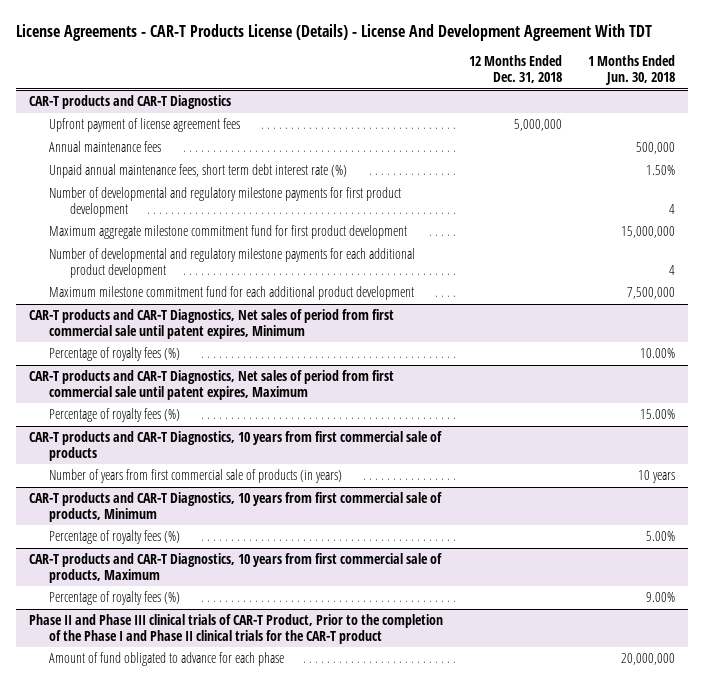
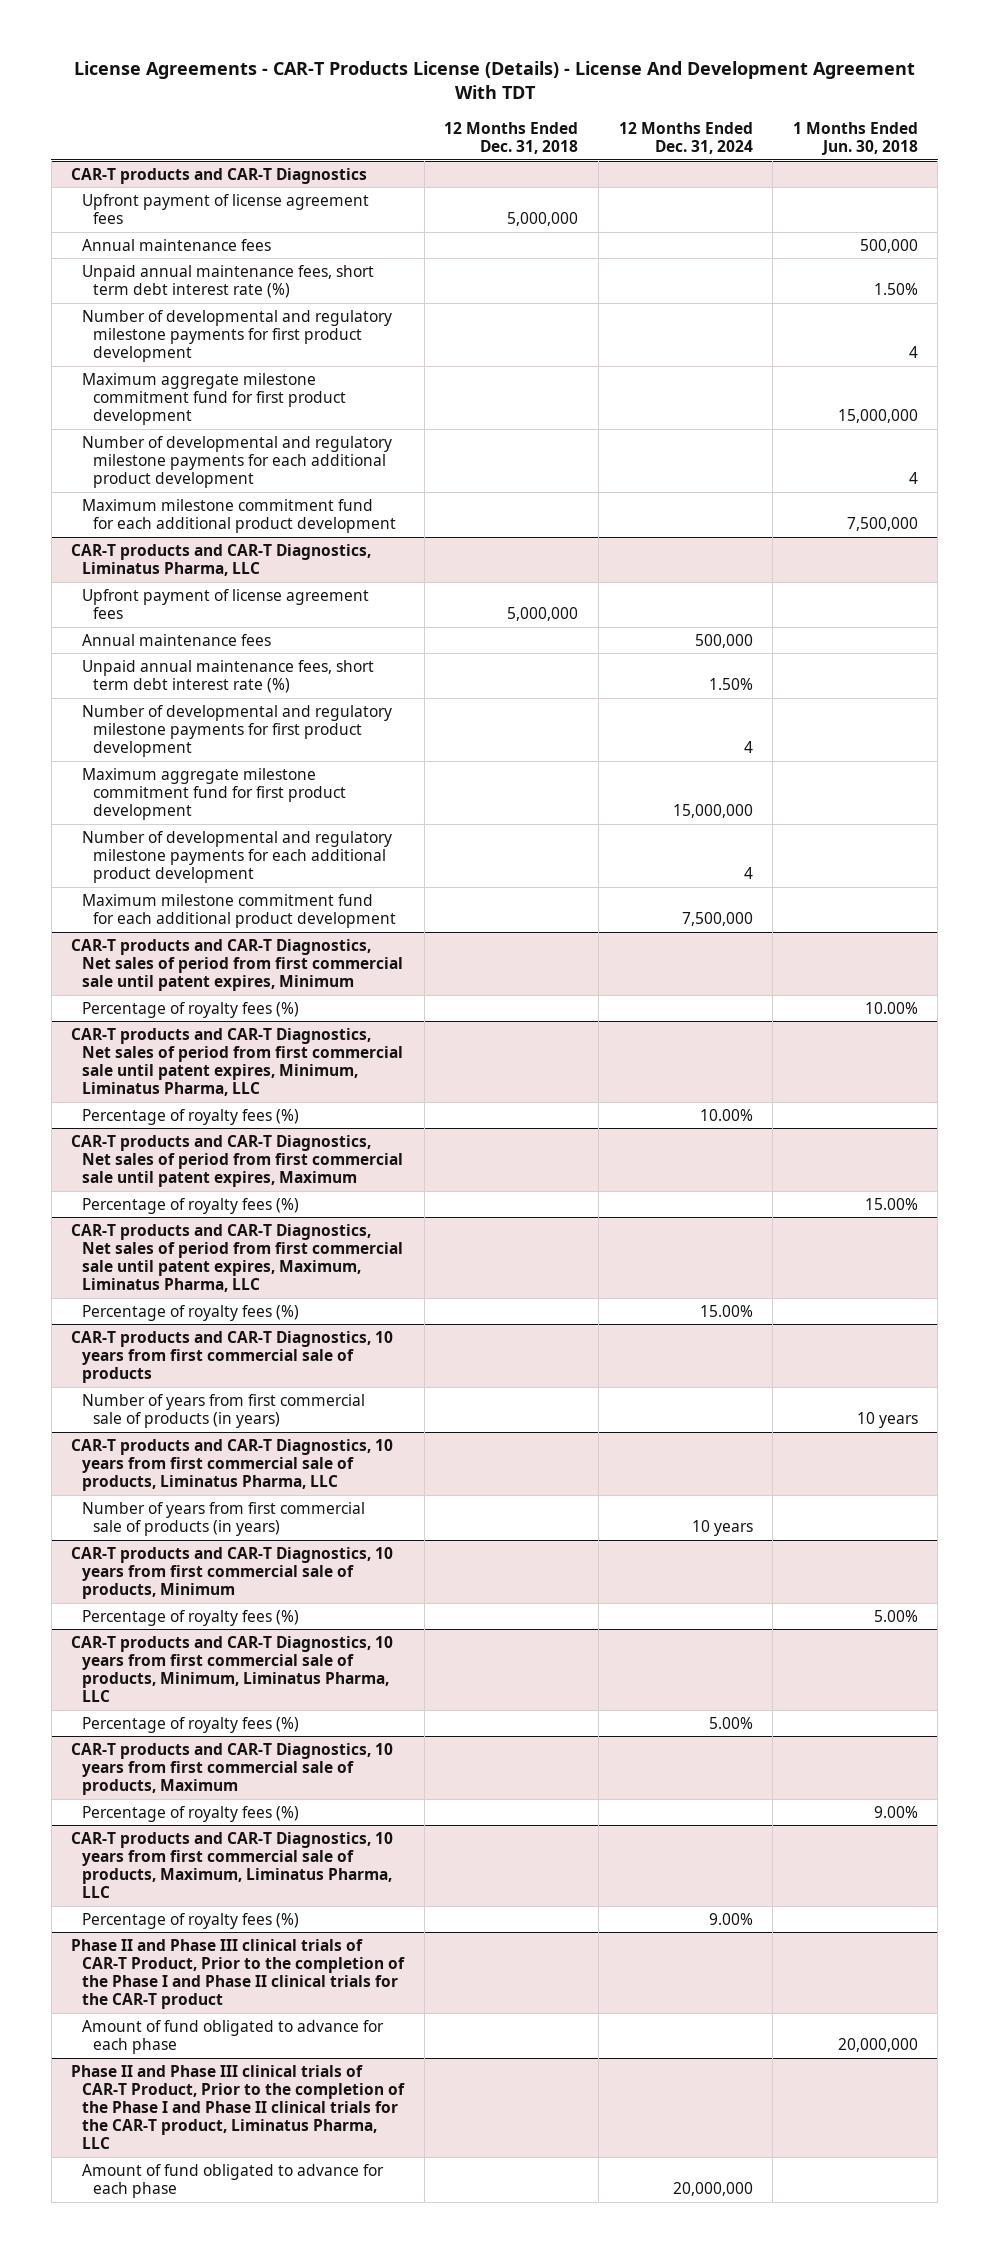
- | 12 Months Ended Dec. 31, 2018 | 1 Months Ended Jun. 30, 2018
+ | 12 Months Ended Dec. 31, 2018 | 12 Months Ended Dec. 31, 2024 | 1 Months Ended Jun. 30, 2018
+ CAR-T products and CAR-T Diagnostics, Liminatus Pharma, LLC
+ Upfront payment of license agreement fees | 5,000,000 | |
+ Annual maintenance fees | | 500,000 |
+ Unpaid annual maintenance fees, short term debt interest rate (%) | | 1.50% |
+ Number of developmental and regulatory milestone payments for first product development | | 4 |
+ Maximum aggregate milestone commitment fund for first product development | | 15,000,000 |
+ Number of developmental and regulatory milestone payments for each additional product development | | 4 |
+ Maximum milestone commitment fund for each additional product development | | 7,500,000 |
+ CAR-T products and CAR-T Diagnostics, Net sales of period from first commercial sale until patent expires, Minimum, Liminatus Pharma, LLC
+ Percentage of royalty fees (%) | | 10.00% |
+ CAR-T products and CAR-T Diagnostics, Net sales of period from first commercial sale until patent expires, Maximum, Liminatus Pharma, LLC
+ Percentage of royalty fees (%) | | 15.00% |
+ CAR-T products and CAR-T Diagnostics, 10 years from first commercial sale of products, Liminatus Pharma, LLC
+ Number of years from first commercial sale of products (in years) | | 10 years |
+ CAR-T products and CAR-T Diagnostics, 10 years from first commercial sale of products, Minimum, Liminatus Pharma, LLC
+ Percentage of royalty fees (%) | | 5.00% |
+ CAR-T products and CAR-T Diagnostics, 10 years from first commercial sale of products, Maximum, Liminatus Pharma, LLC
+ Percentage of royalty fees (%) | | 9.00% |
+ Phase II and Phase III clinical trials of CAR-T Product, Prior to the completion of the Phase I and Phase II clinical trials for the CAR-T product, Liminatus Pharma, LLC
+ Amount of fund obligated to advance for each phase | | 20,000,000 |

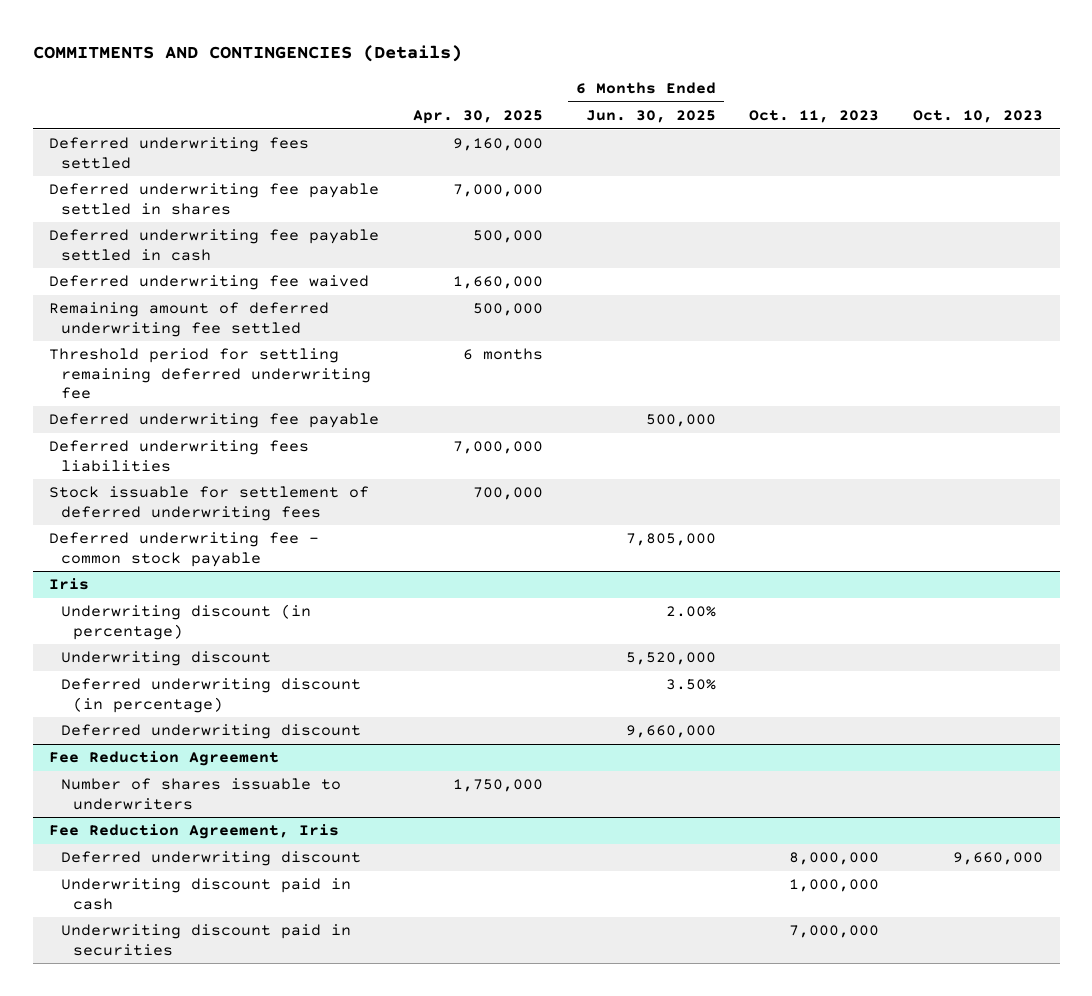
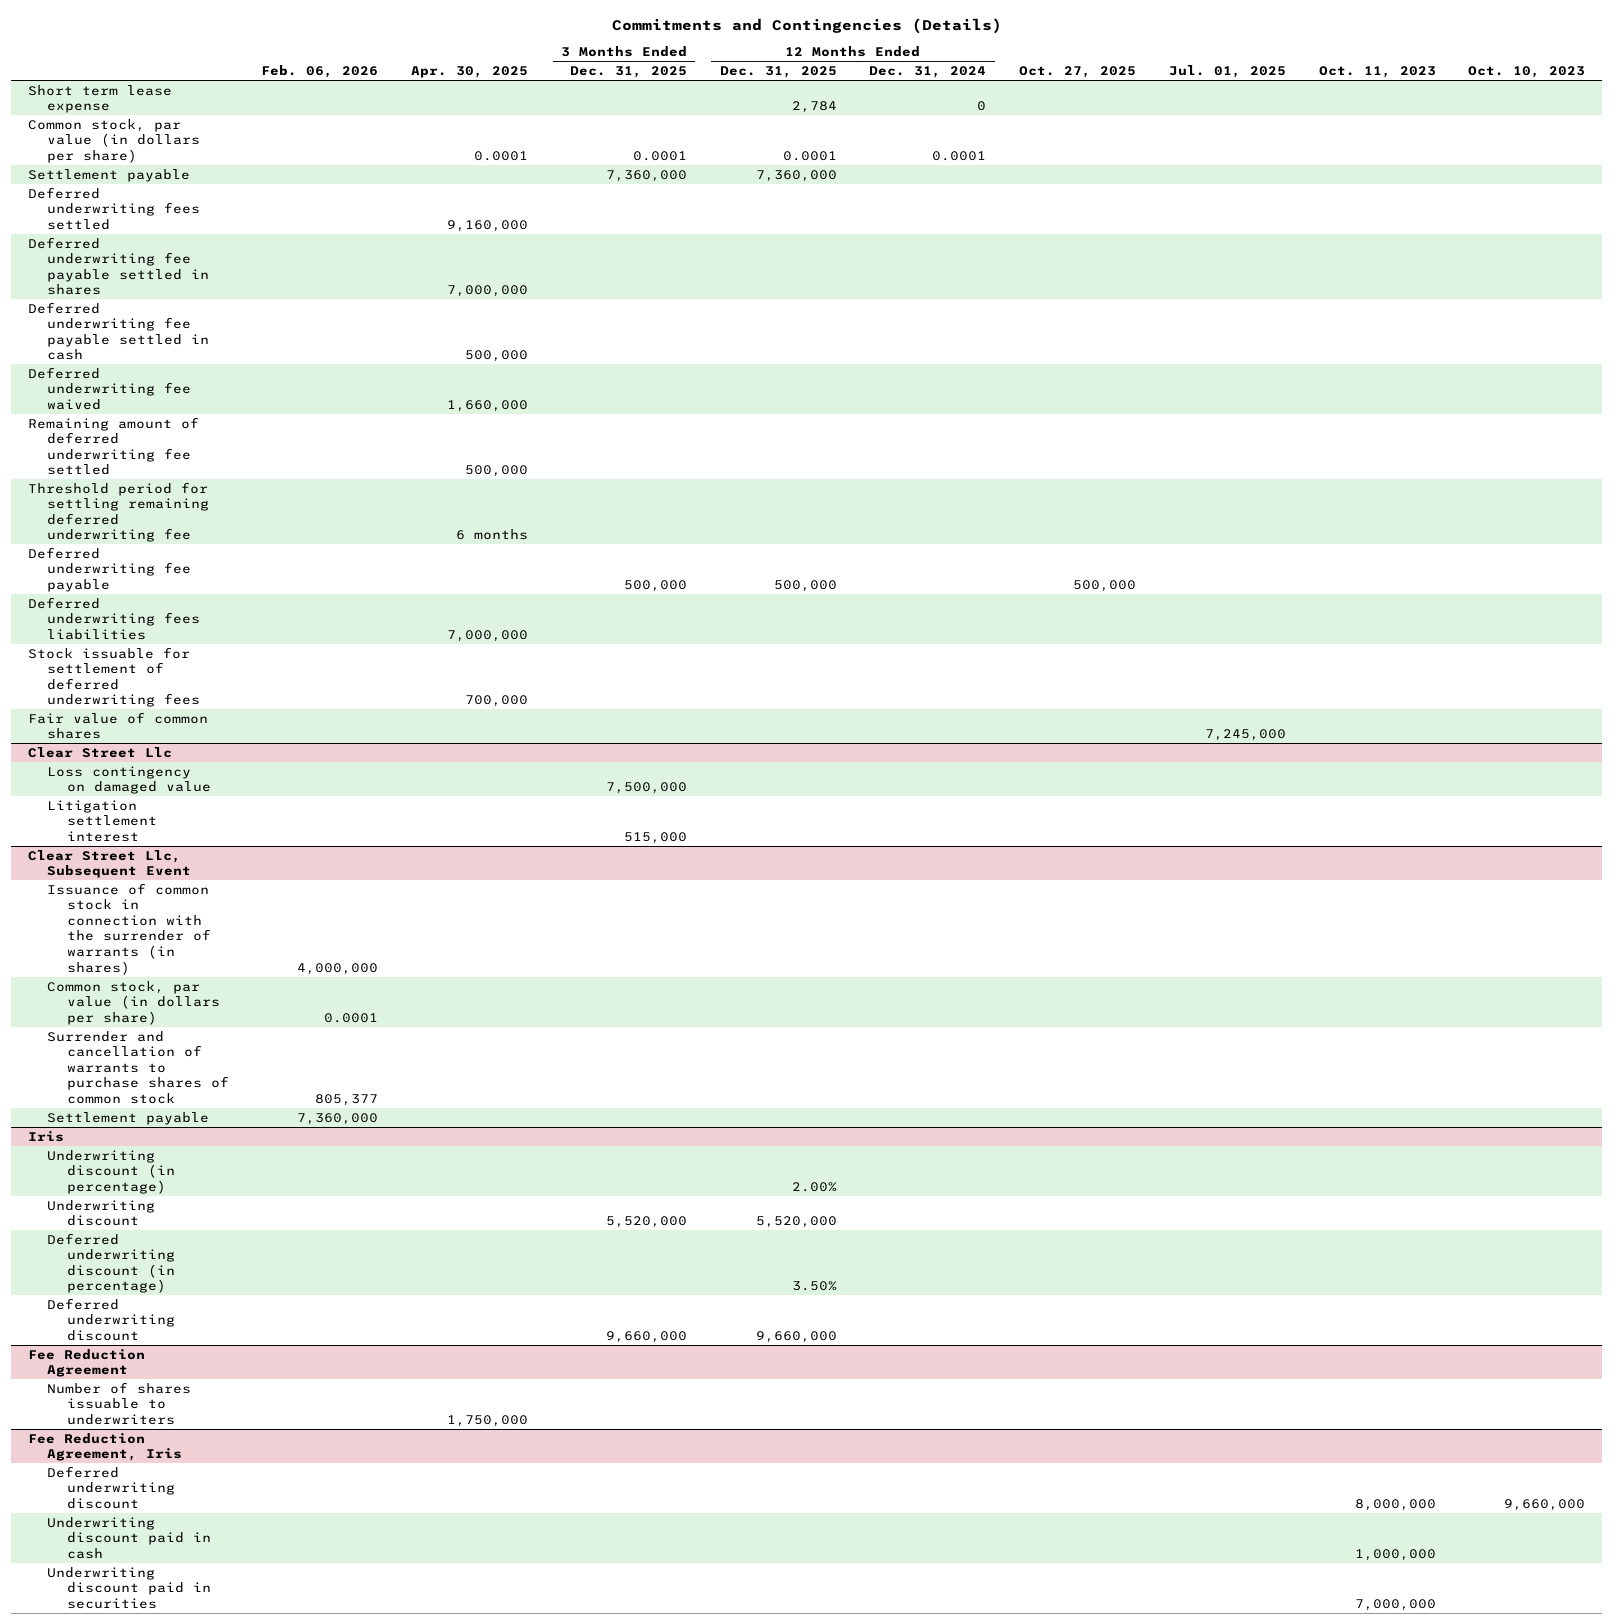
- COMMITMENTS AND CONTINGENCIES (Details)
+ Commitments and Contingencies (Details)
- | Apr. 30, 2025 | 6 Months Ended Jun. 30, 2025 | Oct. 11, 2023 | Oct. 10, 2023
+ | Feb. 06, 2026 | Apr. 30, 2025 | 3 Months Ended Dec. 31, 2025 | 12 Months Ended Dec. 31, 2025 | 12 Months Ended Dec. 31, 2024 | Oct. 27, 2025 | Jul. 01, 2025 | Oct. 11, 2023 | Oct. 10, 2023
+ Short term lease expense | | | | 2,784 | 0 | | | |
+ Common stock, par value (in dollars per share) | | 0.0001 | 0.0001 | 0.0001 | 0.0001 | | | |
+ Settlement payable | | | 7,360,000 | 7,360,000 | | | | |
- Deferred underwriting fee - common stock payable | | 7,805,000 | |
+ Fair value of common shares | | | | | | | 7,245,000 | |
+ Clear Street Llc
+ Loss contingency on damaged value | | | 7,500,000 | | | | | |
+ Litigation settlement interest | | | 515,000 | | | | | |
+ Clear Street Llc, Subsequent Event
+ Issuance of common stock in connection with the surrender of warrants (in shares) | 4,000,000 | | | | | | | |
+ Common stock, par value (in dollars per share) | 0.0001 | | | | | | | |
+ Surrender and cancellation of warrants to purchase shares of common stock | 805,377 | | | | | | | |
+ Settlement payable | 7,360,000 | | | | | | | |

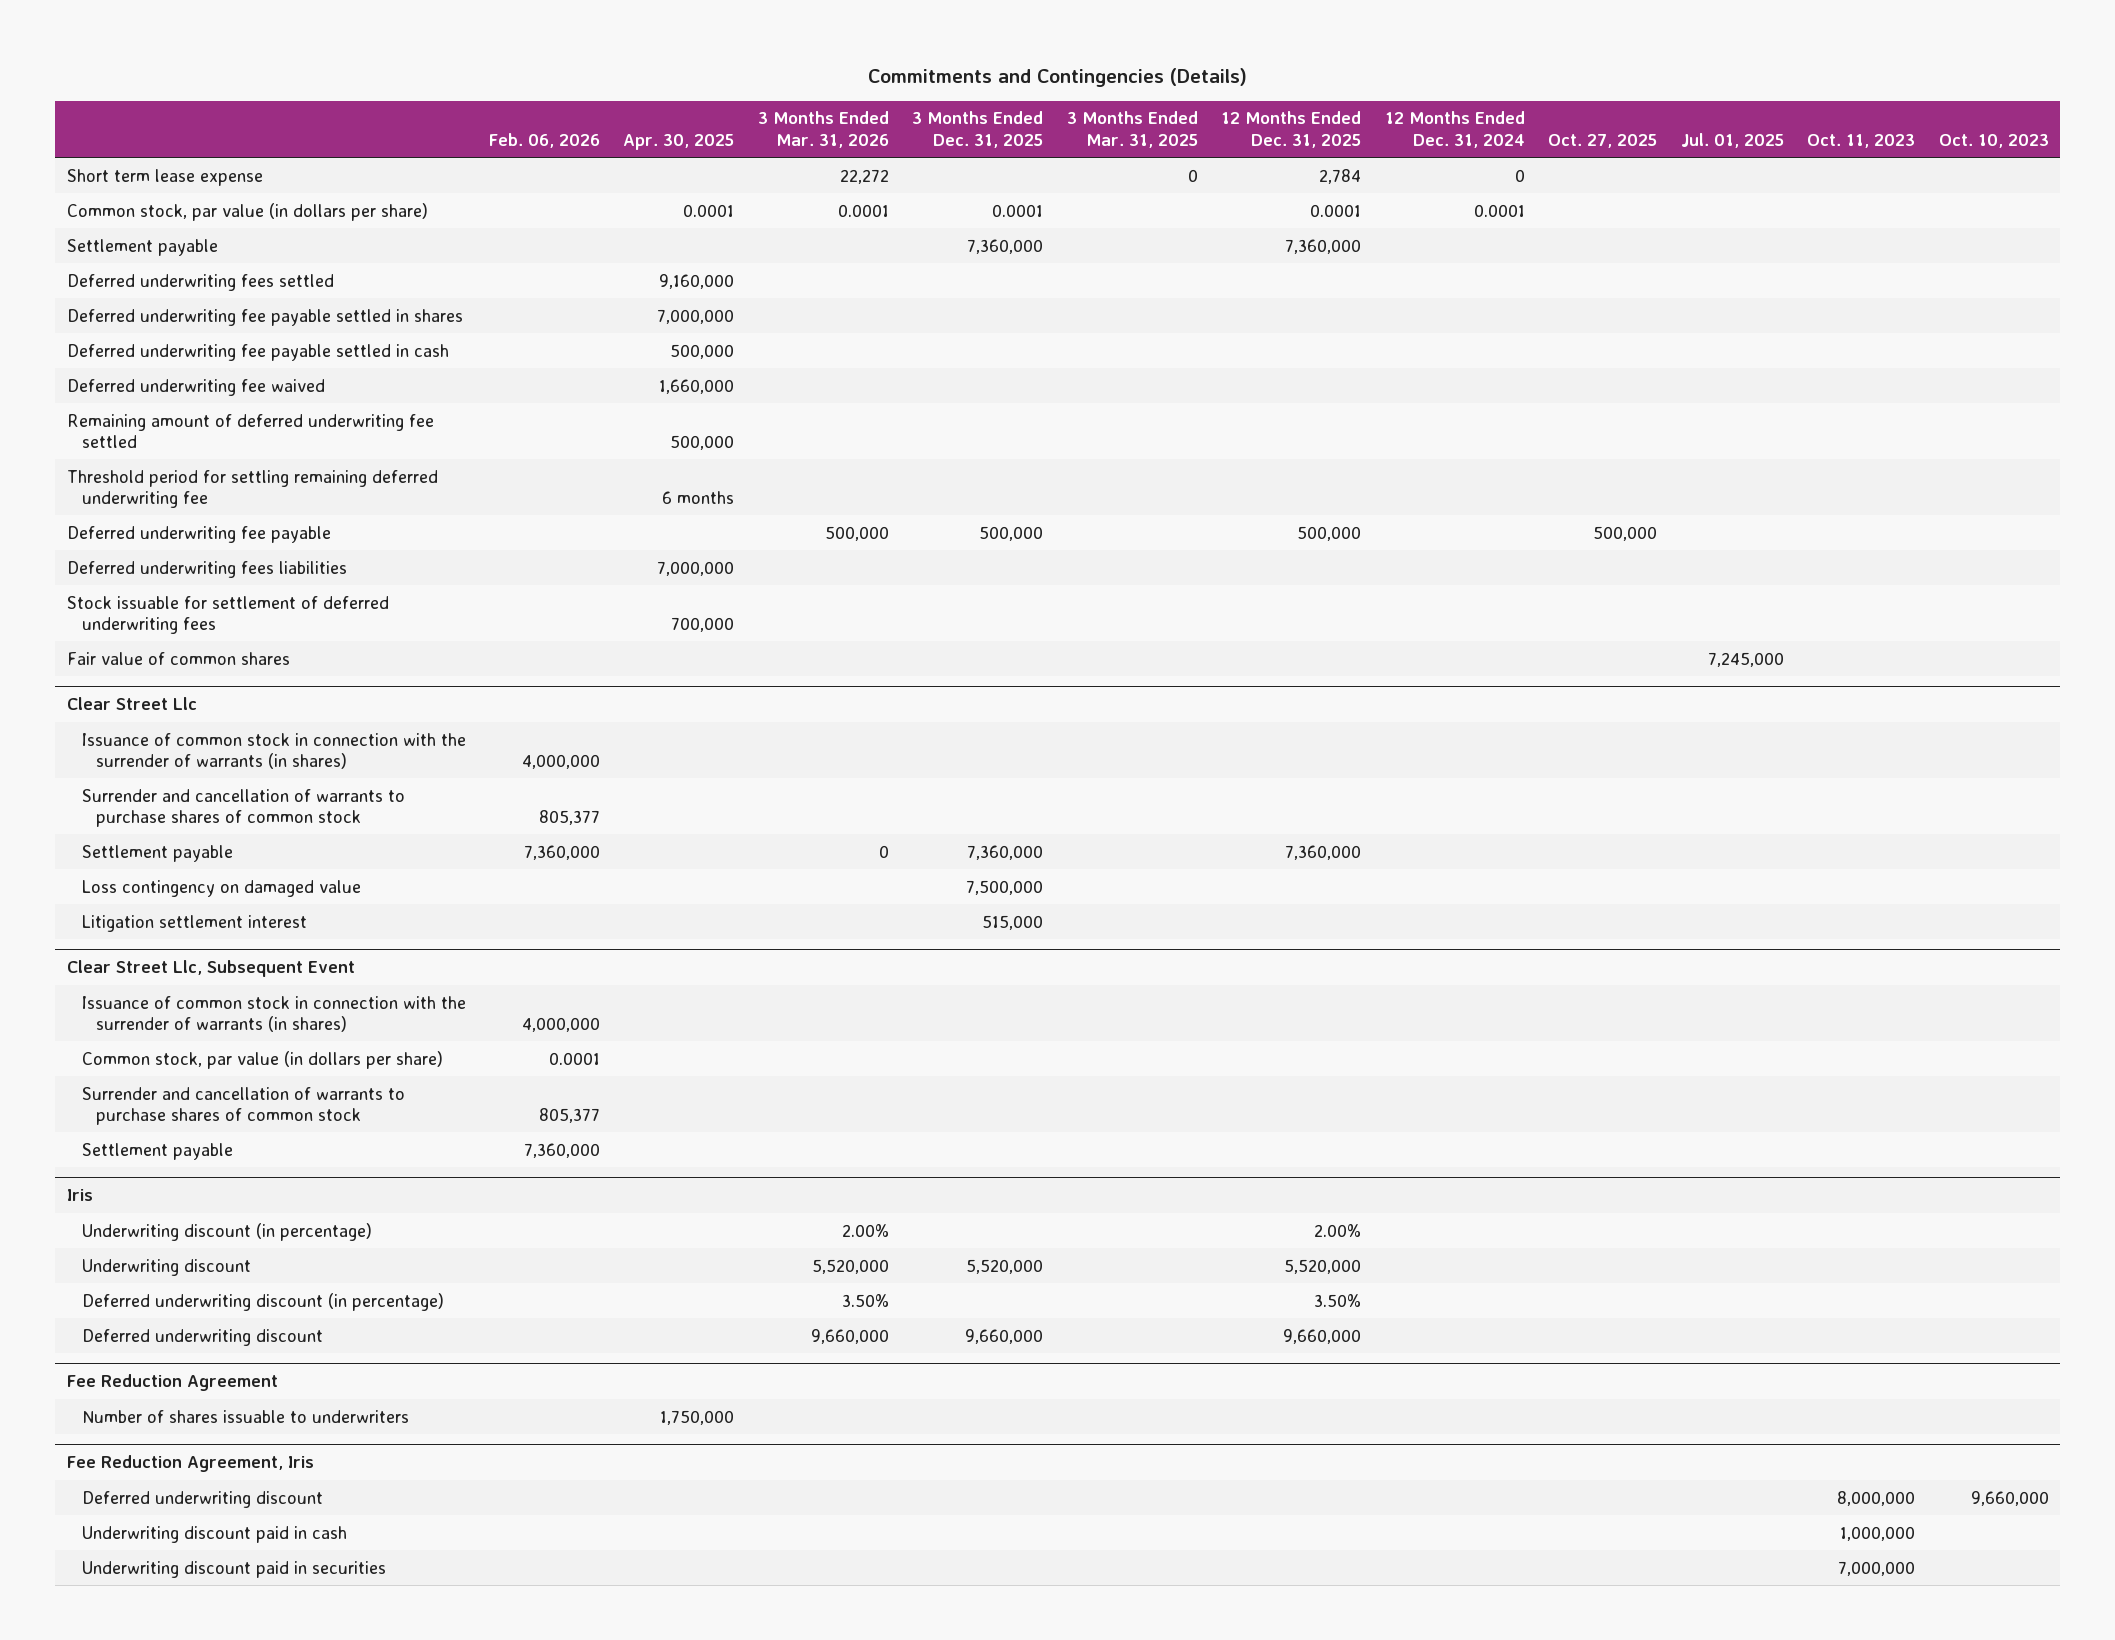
- | Feb. 06, 2026 | Apr. 30, 2025 | 3 Months Ended Dec. 31, 2025 | 12 Months Ended Dec. 31, 2025 | 12 Months Ended Dec. 31, 2024 | Oct. 27, 2025 | Jul. 01, 2025 | Oct. 11, 2023 | Oct. 10, 2023
+ | Feb. 06, 2026 | Apr. 30, 2025 | 3 Months Ended Mar. 31, 2026 | 3 Months Ended Dec. 31, 2025 | 3 Months Ended Mar. 31, 2025 | 12 Months Ended Dec. 31, 2025 | 12 Months Ended Dec. 31, 2024 | Oct. 27, 2025 | Jul. 01, 2025 | Oct. 11, 2023 | Oct. 10, 2023
@ Clear Street Llc
+ Issuance of common stock in connection with the surrender of warrants (in shares) | 4,000,000 | | | | | | | | | |
+ Surrender and cancellation of warrants to purchase shares of common stock | 805,377 | | | | | | | | | |
+ Settlement payable | 7,360,000 | | 0 | 7,360,000 | | 7,360,000 | | | | |

